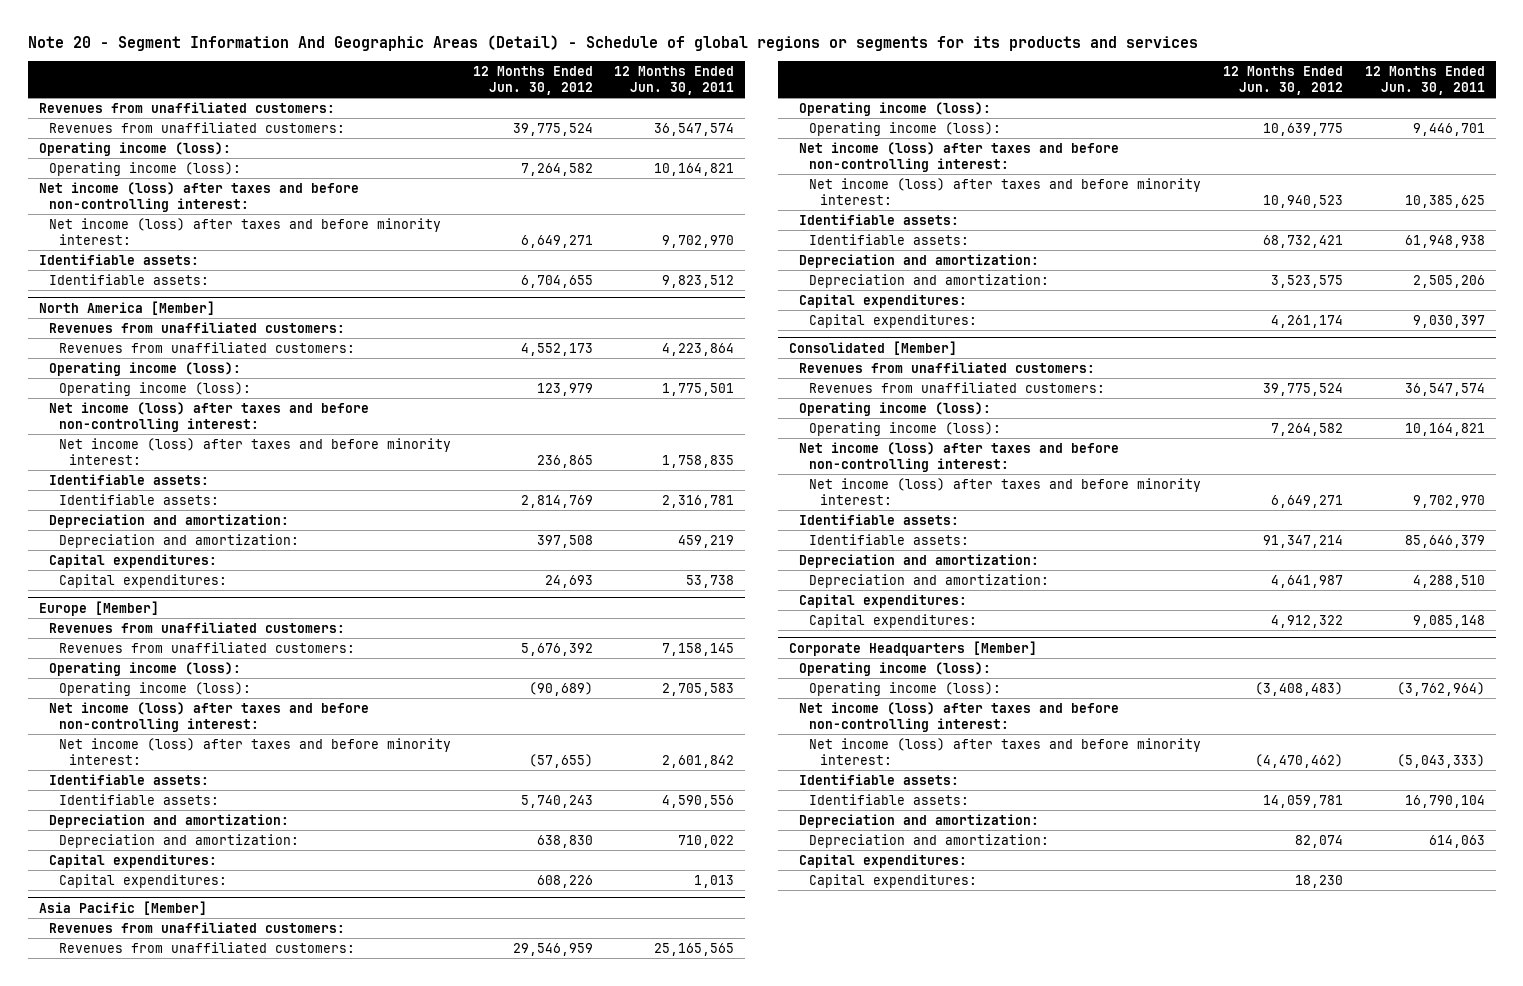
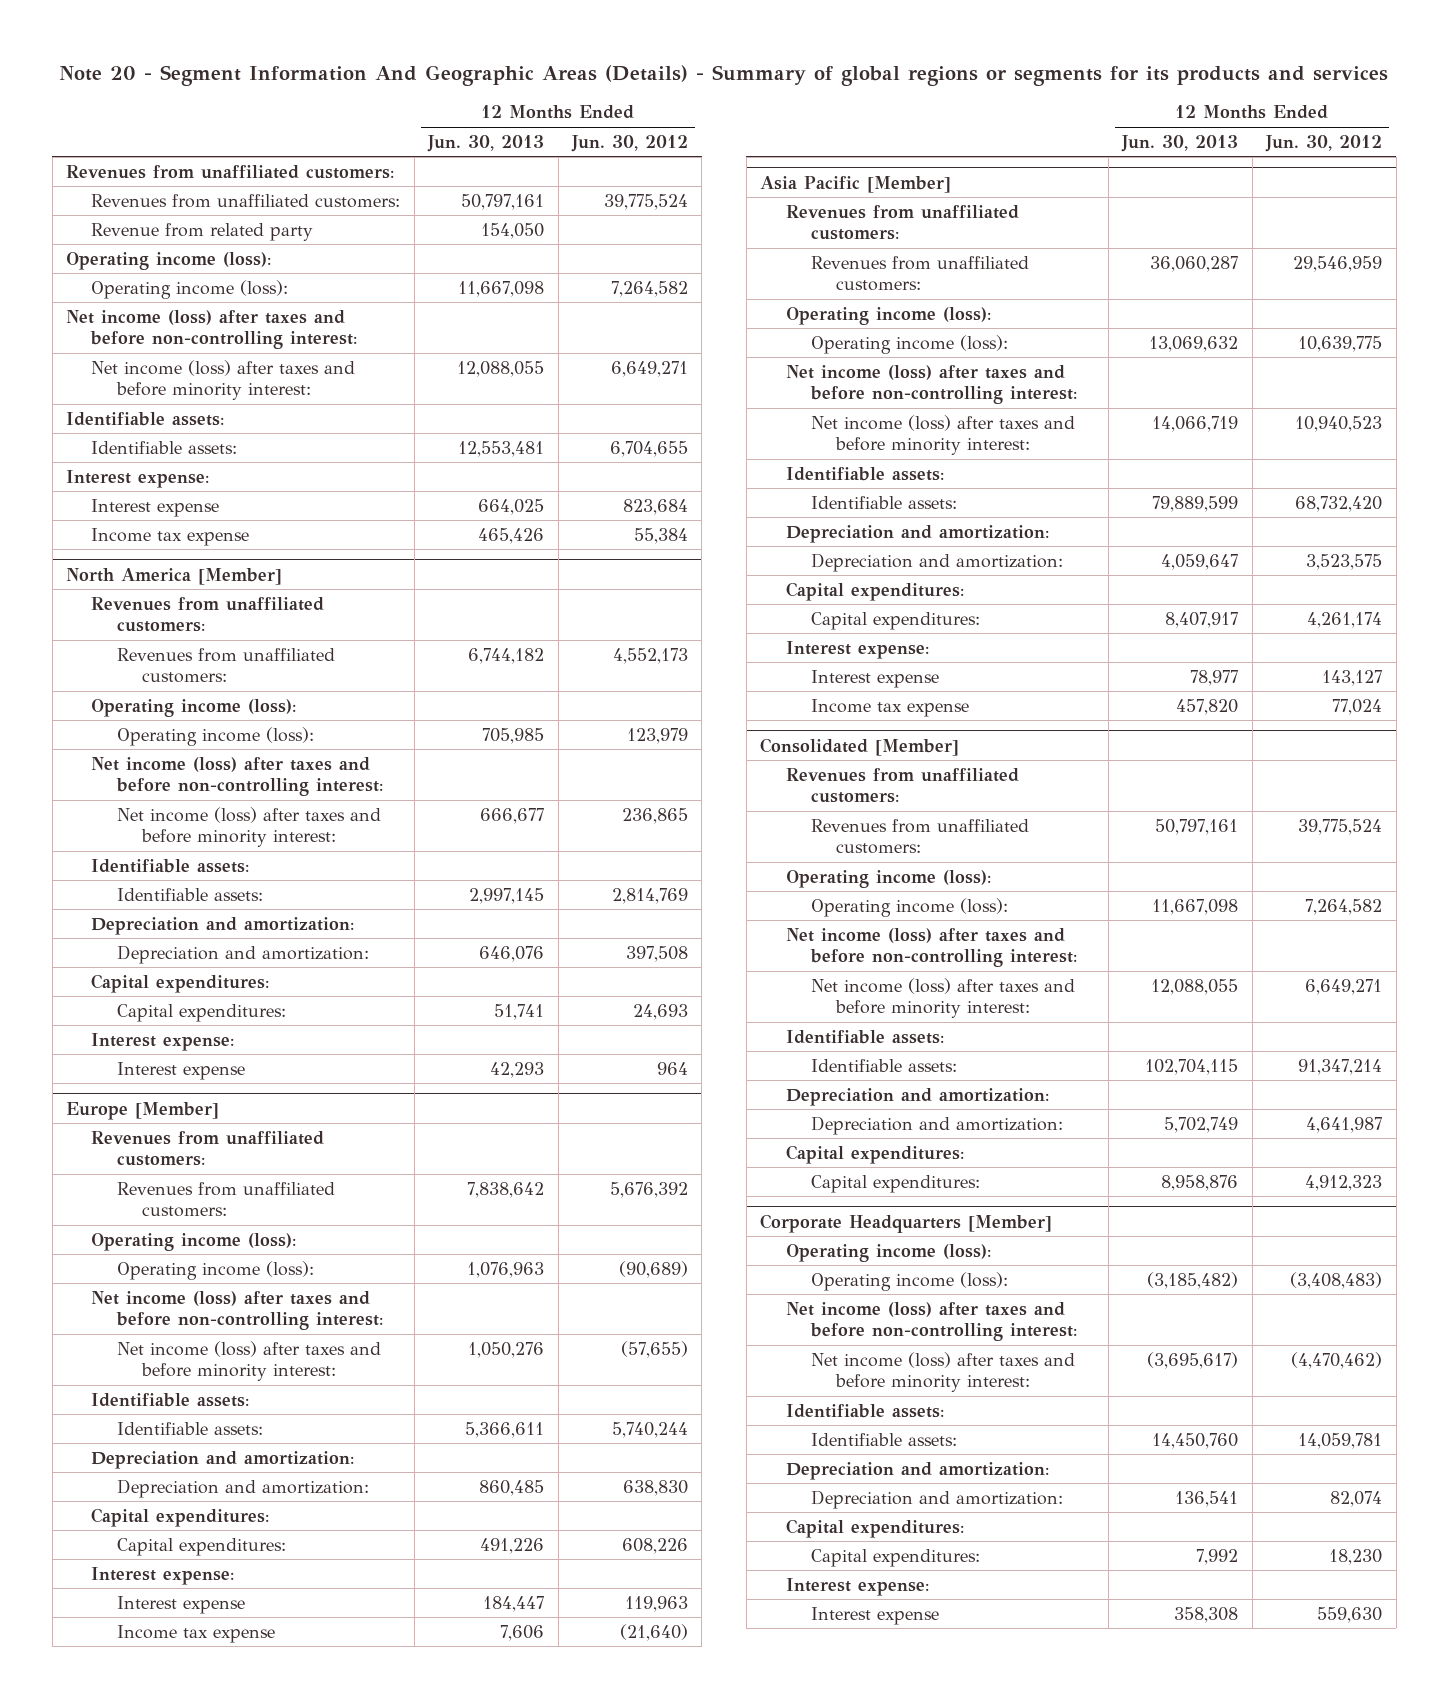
- Note 20 - Segment Information And Geographic Areas (Detail) - Schedule of global regions or segments for its products and services
+ Note 20 - Segment Information And Geographic Areas (Details) - Summary of global regions or segments for its products and services
- | 12 Months Ended Jun. 30, 2012 | 12 Months Ended Jun. 30, 2011
+ | 12 Months Ended Jun. 30, 2013 | 12 Months Ended Jun. 30, 2012
+ Revenue from related party | 154,050 |
+ Interest expense:
+ Interest expense | 664,025 | 823,684
+ Income tax expense | 465,426 | 55,384
@ North America [Member]
+ Interest expense:
+ Interest expense | 42,293 | 964
@ Europe [Member]
- Identifiable assets: | 5,740,243 | 4,590,556
+ Identifiable assets: | 5,366,611 | 5,740,244
+ Interest expense:
+ Interest expense | 184,447 | 119,963
+ Income tax expense | 7,606 | (21,640)
@ Asia Pacific [Member]
- Identifiable assets: | 68,732,421 | 61,948,938
+ Identifiable assets: | 79,889,599 | 68,732,420
+ Interest expense:
+ Interest expense | 78,977 | 143,127
+ Income tax expense | 457,820 | 77,024
@ Consolidated [Member]
- Capital expenditures: | 4,912,322 | 9,085,148
+ Capital expenditures: | 8,958,876 | 4,912,323
@ Corporate Headquarters [Member]
+ Interest expense:
+ Interest expense | 358,308 | 559,630

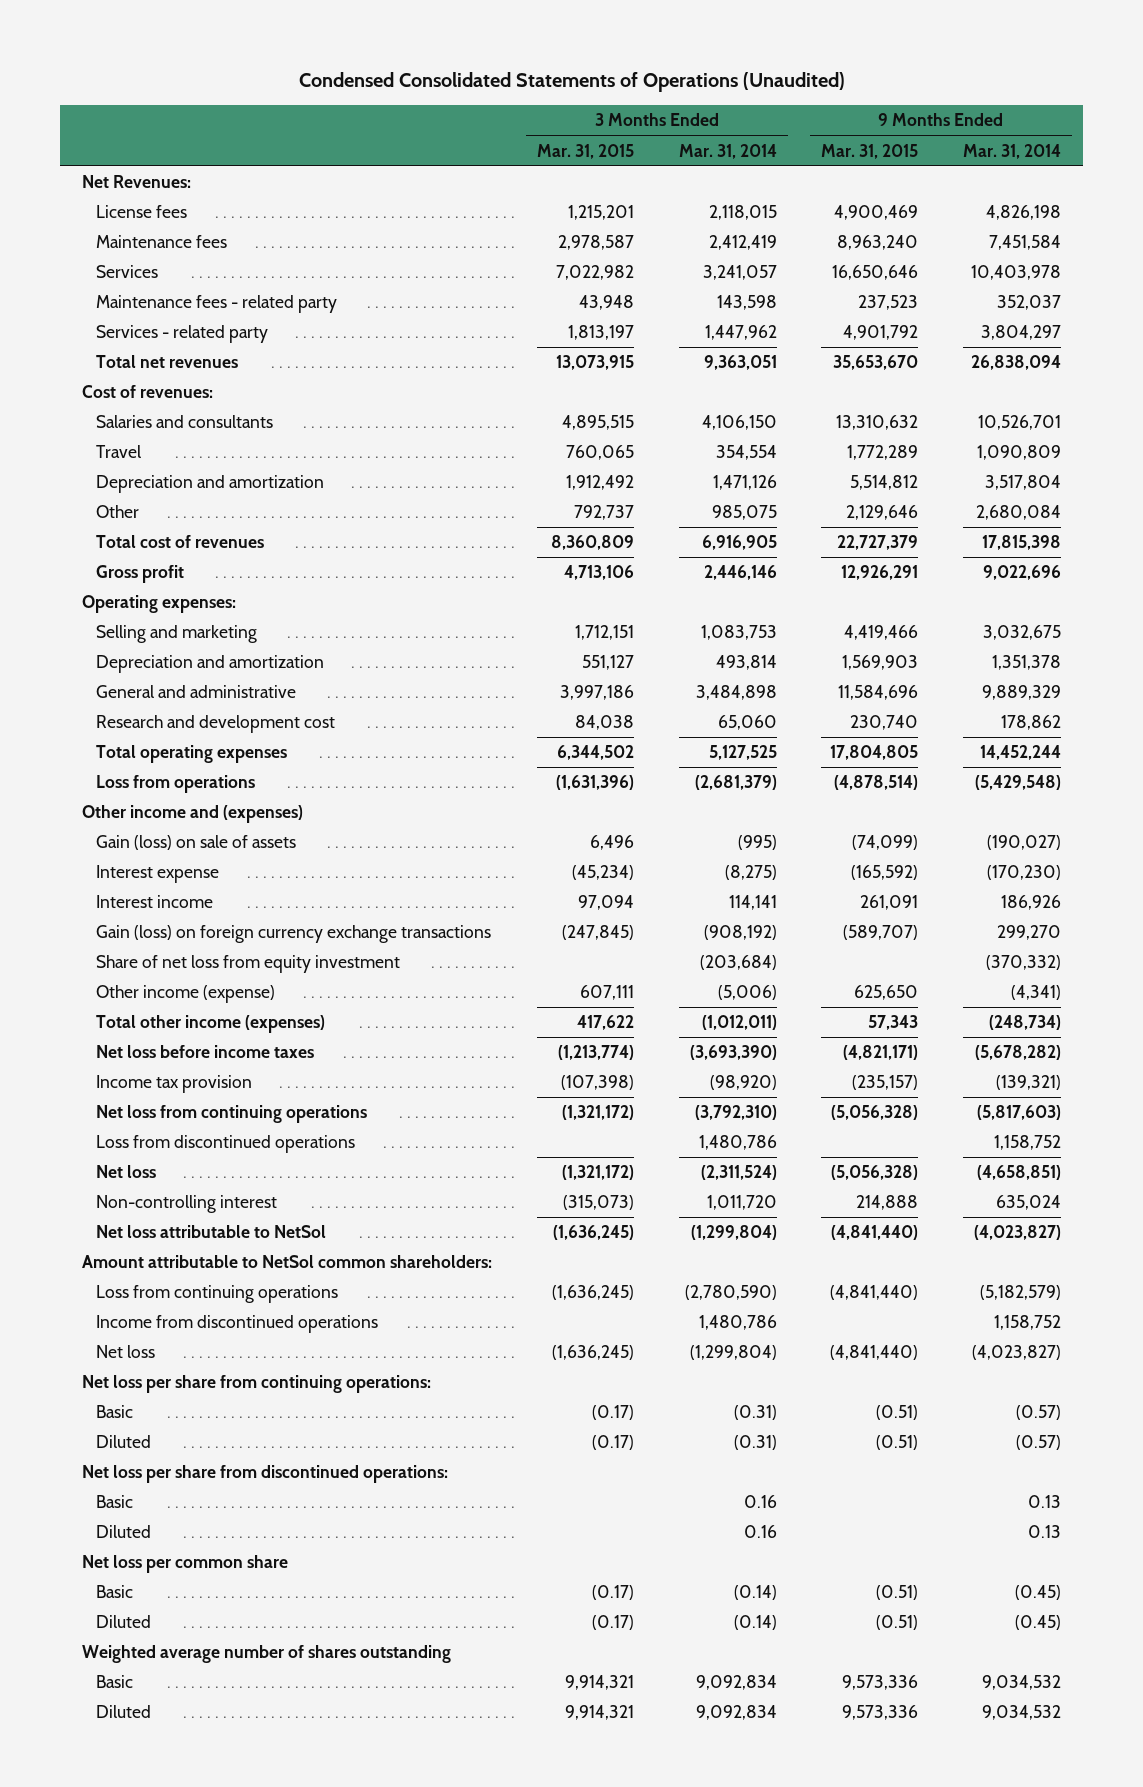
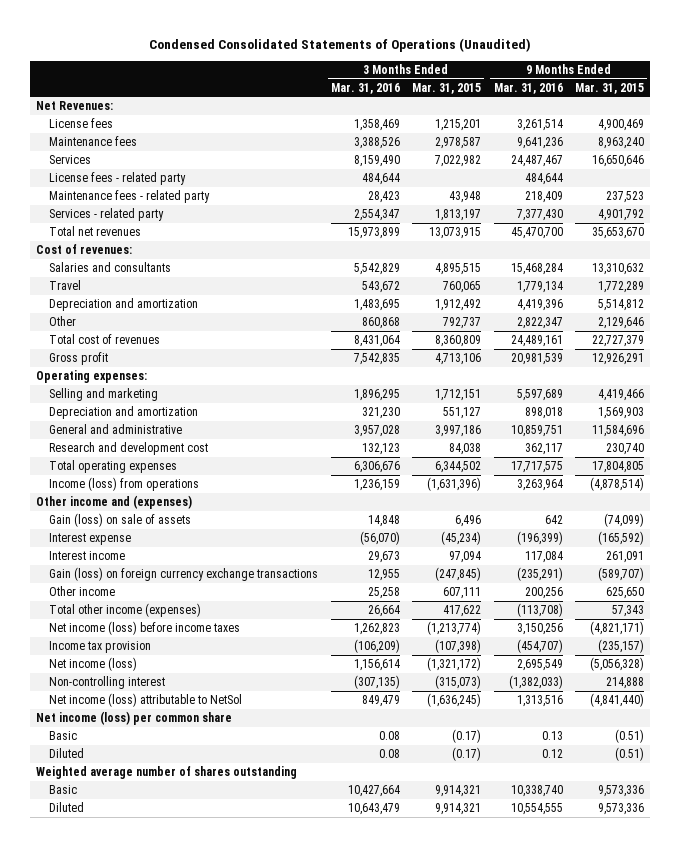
- | 3 Months Ended Mar. 31, 2015 | 3 Months Ended Mar. 31, 2014 | 9 Months Ended Mar. 31, 2015 | 9 Months Ended Mar. 31, 2014
+ | 3 Months Ended Mar. 31, 2016 | 3 Months Ended Mar. 31, 2015 | 9 Months Ended Mar. 31, 2016 | 9 Months Ended Mar. 31, 2015
+ License fees - related party | 484,644 | | 484,644 |
- Loss from operations | (1,631,396) | (2,681,379) | (4,878,514) | (5,429,548)
+ Income (loss) from operations | 1,236,159 | (1,631,396) | 3,263,964 | (4,878,514)
- Share of net loss from equity investment | | (203,684) | | (370,332)
- Other income (expense) | 607,111 | (5,006) | 625,650 | (4,341)
+ Other income | 25,258 | 607,111 | 200,256 | 625,650
- Net loss before income taxes | (1,213,774) | (3,693,390) | (4,821,171) | (5,678,282)
+ Net income (loss) before income taxes | 1,262,823 | (1,213,774) | 3,150,256 | (4,821,171)
- Net loss from continuing operations | (1,321,172) | (3,792,310) | (5,056,328) | (5,817,603)
- Loss from discontinued operations | | 1,480,786 | | 1,158,752
- Net loss | (1,321,172) | (2,311,524) | (5,056,328) | (4,658,851)
+ Net income (loss) | 1,156,614 | (1,321,172) | 2,695,549 | (5,056,328)
- Net loss attributable to NetSol | (1,636,245) | (1,299,804) | (4,841,440) | (4,023,827)
- Amount attributable to NetSol common shareholders:
- Loss from continuing operations | (1,636,245) | (2,780,590) | (4,841,440) | (5,182,579)
- Income from discontinued operations | | 1,480,786 | | 1,158,752
- Net loss | (1,636,245) | (1,299,804) | (4,841,440) | (4,023,827)
- Net loss per share from continuing operations:
- Basic | (0.17) | (0.31) | (0.51) | (0.57)
- Diluted | (0.17) | (0.31) | (0.51) | (0.57)
- Net loss per share from discontinued operations:
- Basic | | 0.16 | | 0.13
- Diluted | | 0.16 | | 0.13
- Net loss per common share
+ Net income (loss) attributable to NetSol | 849,479 | (1,636,245) | 1,313,516 | (4,841,440)
+ Net income (loss) per common share

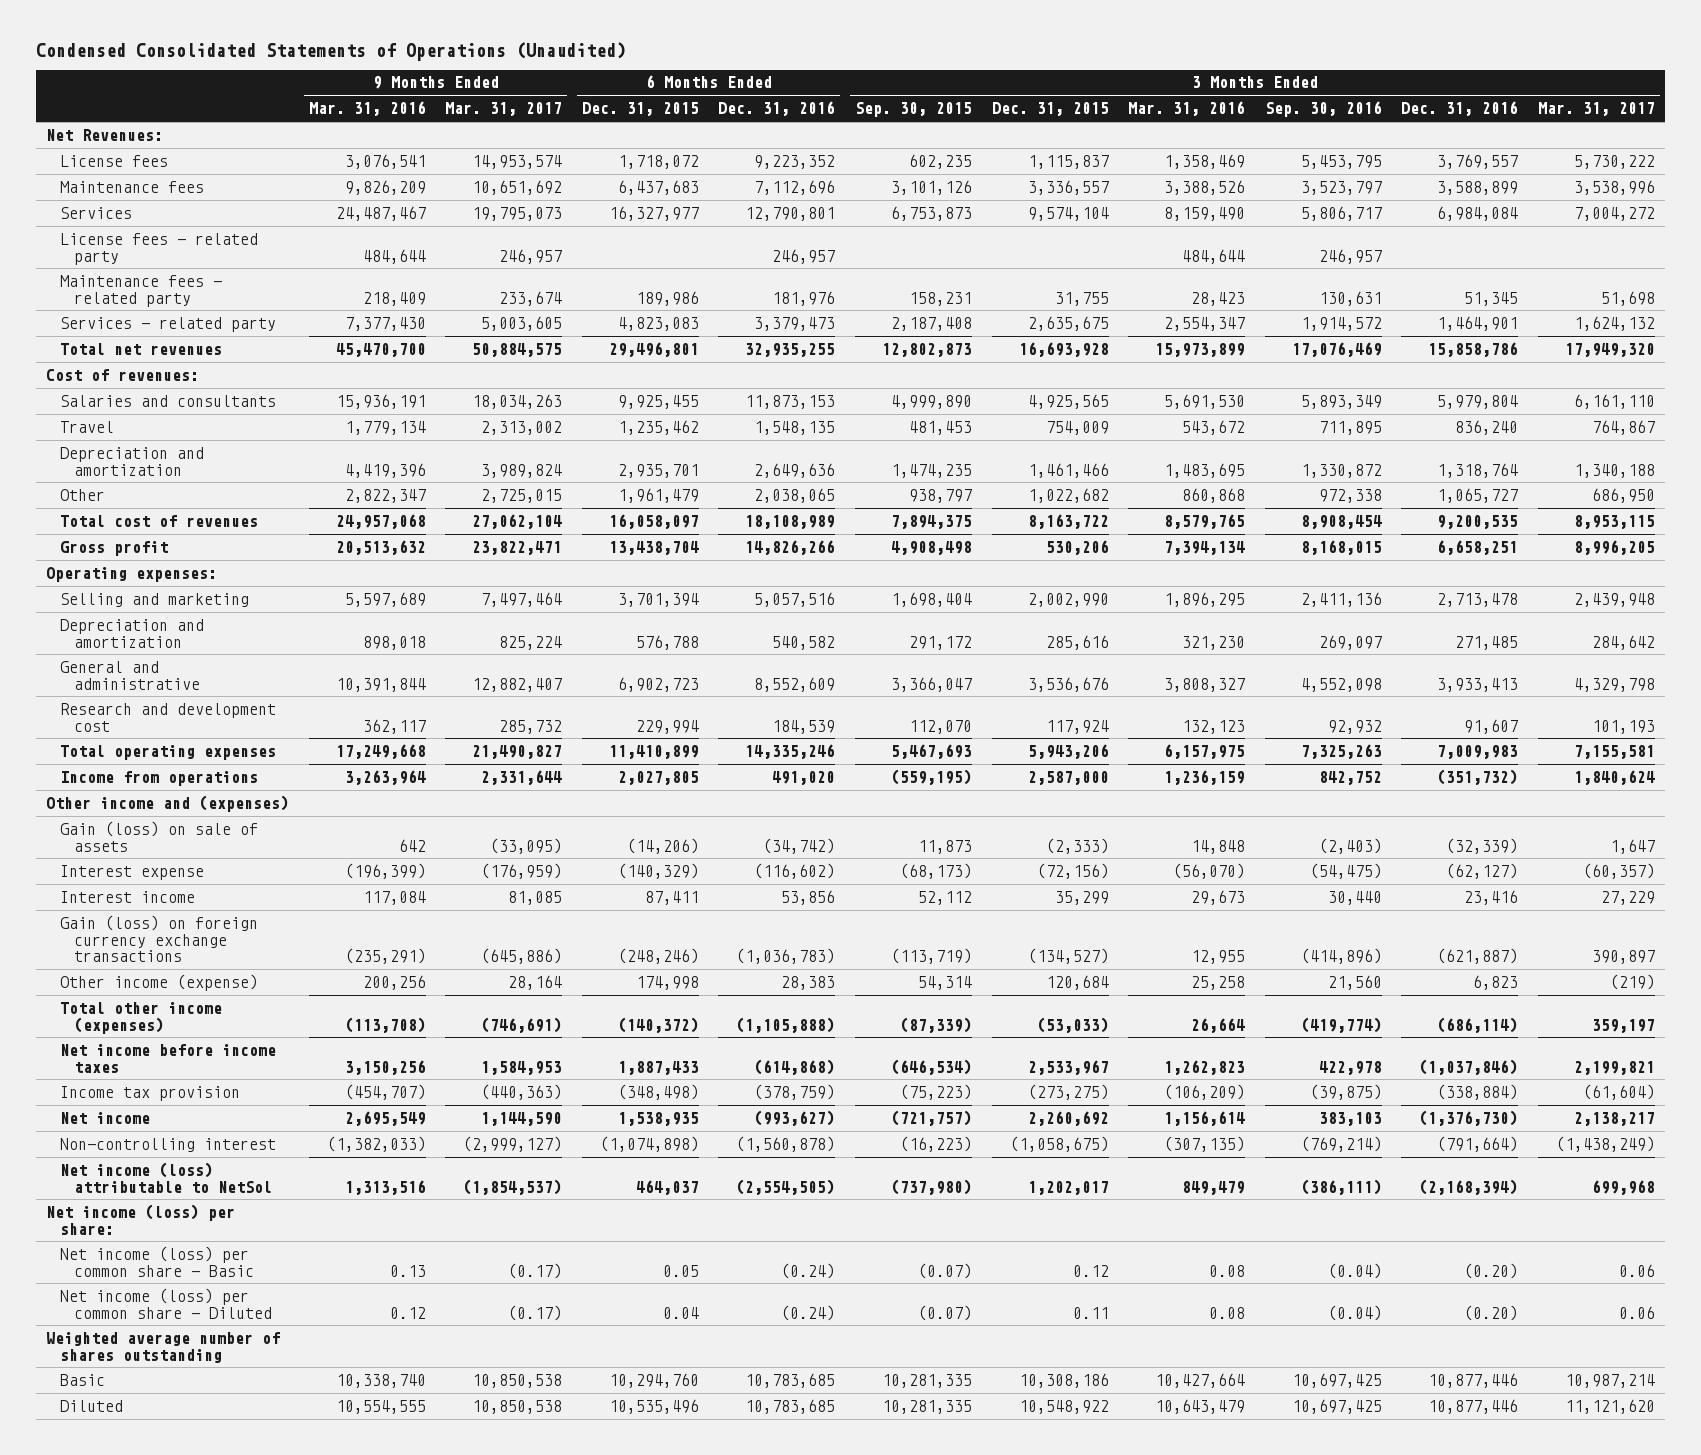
- | 3 Months Ended Mar. 31, 2016 | 3 Months Ended Mar. 31, 2015 | 9 Months Ended Mar. 31, 2016 | 9 Months Ended Mar. 31, 2015
+ | 9 Months Ended Mar. 31, 2016 | 9 Months Ended Mar. 31, 2017 | 6 Months Ended Dec. 31, 2015 | 6 Months Ended Dec. 31, 2016 | 3 Months Ended Sep. 30, 2015 | 3 Months Ended Dec. 31, 2015 | 3 Months Ended Mar. 31, 2016 | 3 Months Ended Sep. 30, 2016 | 3 Months Ended Dec. 31, 2016 | 3 Months Ended Mar. 31, 2017
- License fees | 1,358,469 | 1,215,201 | 3,261,514 | 4,900,469
- Maintenance fees | 3,388,526 | 2,978,587 | 9,641,236 | 8,963,240
+ License fees | 3,076,541 | 14,953,574 | 1,718,072 | 9,223,352 | 602,235 | 1,115,837 | 1,358,469 | 5,453,795 | 3,769,557 | 5,730,222
+ Maintenance fees | 9,826,209 | 10,651,692 | 6,437,683 | 7,112,696 | 3,101,126 | 3,336,557 | 3,388,526 | 3,523,797 | 3,588,899 | 3,538,996
- Salaries and consultants | 5,542,829 | 4,895,515 | 15,468,284 | 13,310,632
+ Salaries and consultants | 15,936,191 | 18,034,263 | 9,925,455 | 11,873,153 | 4,999,890 | 4,925,565 | 5,691,530 | 5,893,349 | 5,979,804 | 6,161,110
- Total cost of revenues | 8,431,064 | 8,360,809 | 24,489,161 | 22,727,379
- Gross profit | 7,542,835 | 4,713,106 | 20,981,539 | 12,926,291
+ Total cost of revenues | 24,957,068 | 27,062,104 | 16,058,097 | 18,108,989 | 7,894,375 | 8,163,722 | 8,579,765 | 8,908,454 | 9,200,535 | 8,953,115
+ Gross profit | 20,513,632 | 23,822,471 | 13,438,704 | 14,826,266 | 4,908,498 | 530,206 | 7,394,134 | 8,168,015 | 6,658,251 | 8,996,205
- General and administrative | 3,957,028 | 3,997,186 | 10,859,751 | 11,584,696
+ General and administrative | 10,391,844 | 12,882,407 | 6,902,723 | 8,552,609 | 3,366,047 | 3,536,676 | 3,808,327 | 4,552,098 | 3,933,413 | 4,329,798
- Total operating expenses | 6,306,676 | 6,344,502 | 17,717,575 | 17,804,805
- Income (loss) from operations | 1,236,159 | (1,631,396) | 3,263,964 | (4,878,514)
+ Total operating expenses | 17,249,668 | 21,490,827 | 11,410,899 | 14,335,246 | 5,467,693 | 5,943,206 | 6,157,975 | 7,325,263 | 7,009,983 | 7,155,581
+ Income from operations | 3,263,964 | 2,331,644 | 2,027,805 | 491,020 | (559,195) | 2,587,000 | 1,236,159 | 842,752 | (351,732) | 1,840,624
- Other income | 25,258 | 607,111 | 200,256 | 625,650
+ Other income (expense) | 200,256 | 28,164 | 174,998 | 28,383 | 54,314 | 120,684 | 25,258 | 21,560 | 6,823 | (219)
- Net income (loss) before income taxes | 1,262,823 | (1,213,774) | 3,150,256 | (4,821,171)
+ Net income before income taxes | 3,150,256 | 1,584,953 | 1,887,433 | (614,868) | (646,534) | 2,533,967 | 1,262,823 | 422,978 | (1,037,846) | 2,199,821
- Net income (loss) | 1,156,614 | (1,321,172) | 2,695,549 | (5,056,328)
+ Net income | 2,695,549 | 1,144,590 | 1,538,935 | (993,627) | (721,757) | 2,260,692 | 1,156,614 | 383,103 | (1,376,730) | 2,138,217
- Net income (loss) per common share
- Basic | 0.08 | (0.17) | 0.13 | (0.51)
- Diluted | 0.08 | (0.17) | 0.12 | (0.51)
+ Net income (loss) per share:
+ Net income (loss) per common share - Basic | 0.13 | (0.17) | 0.05 | (0.24) | (0.07) | 0.12 | 0.08 | (0.04) | (0.20) | 0.06
+ Net income (loss) per common share - Diluted | 0.12 | (0.17) | 0.04 | (0.24) | (0.07) | 0.11 | 0.08 | (0.04) | (0.20) | 0.06

